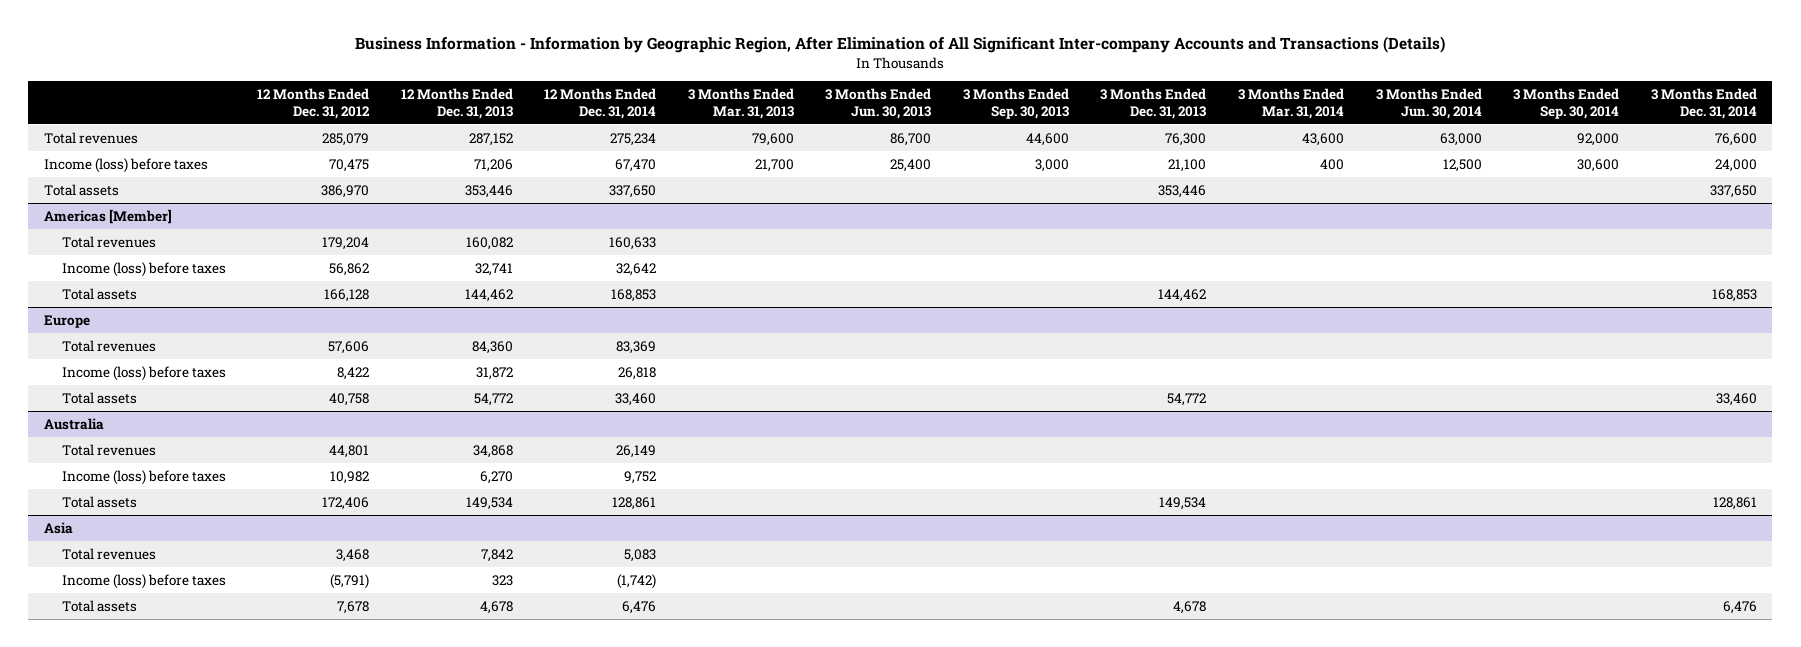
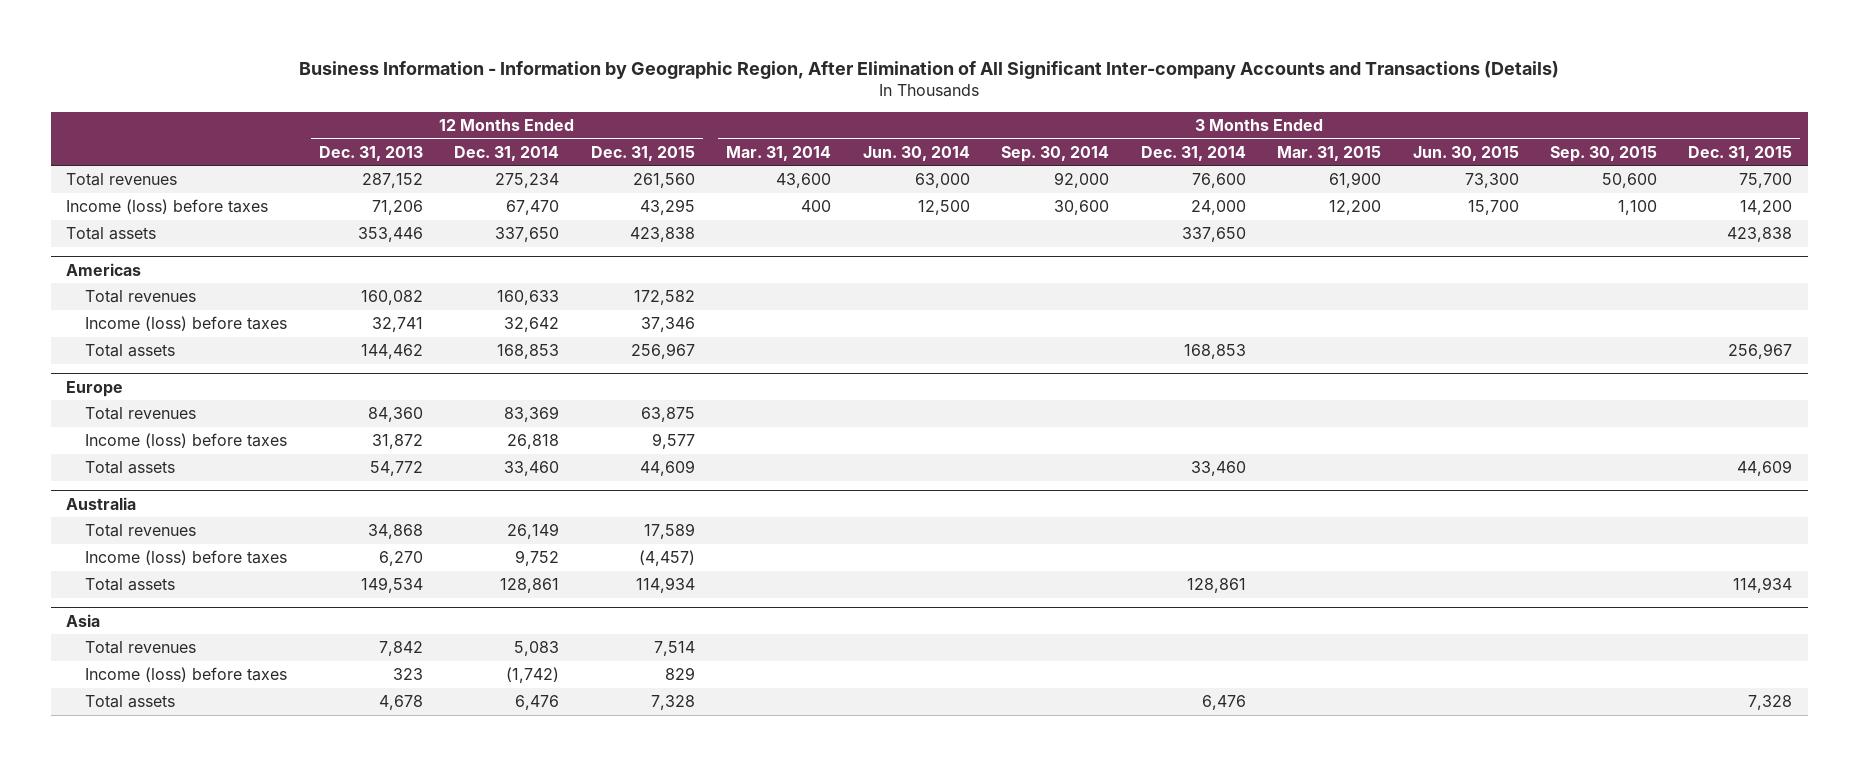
- | 12 Months Ended Dec. 31, 2012 | 12 Months Ended Dec. 31, 2013 | 12 Months Ended Dec. 31, 2014 | 3 Months Ended Mar. 31, 2013 | 3 Months Ended Jun. 30, 2013 | 3 Months Ended Sep. 30, 2013 | 3 Months Ended Dec. 31, 2013 | 3 Months Ended Mar. 31, 2014 | 3 Months Ended Jun. 30, 2014 | 3 Months Ended Sep. 30, 2014 | 3 Months Ended Dec. 31, 2014
+ | 12 Months Ended Dec. 31, 2013 | 12 Months Ended Dec. 31, 2014 | 12 Months Ended Dec. 31, 2015 | 3 Months Ended Mar. 31, 2014 | 3 Months Ended Jun. 30, 2014 | 3 Months Ended Sep. 30, 2014 | 3 Months Ended Dec. 31, 2014 | 3 Months Ended Mar. 31, 2015 | 3 Months Ended Jun. 30, 2015 | 3 Months Ended Sep. 30, 2015 | 3 Months Ended Dec. 31, 2015
- Americas [Member]
+ Americas

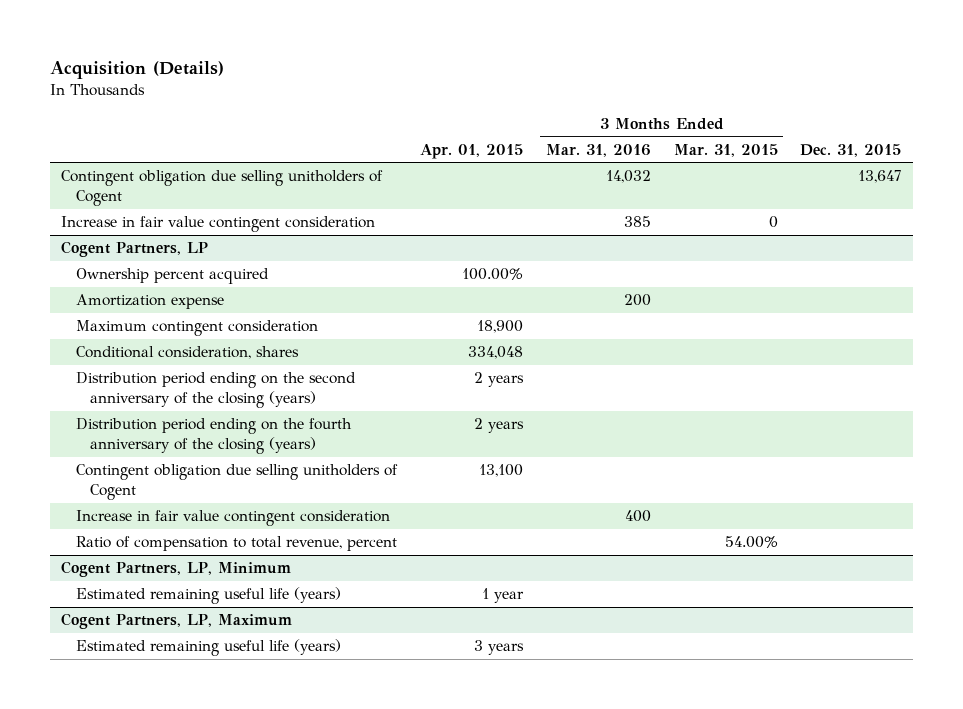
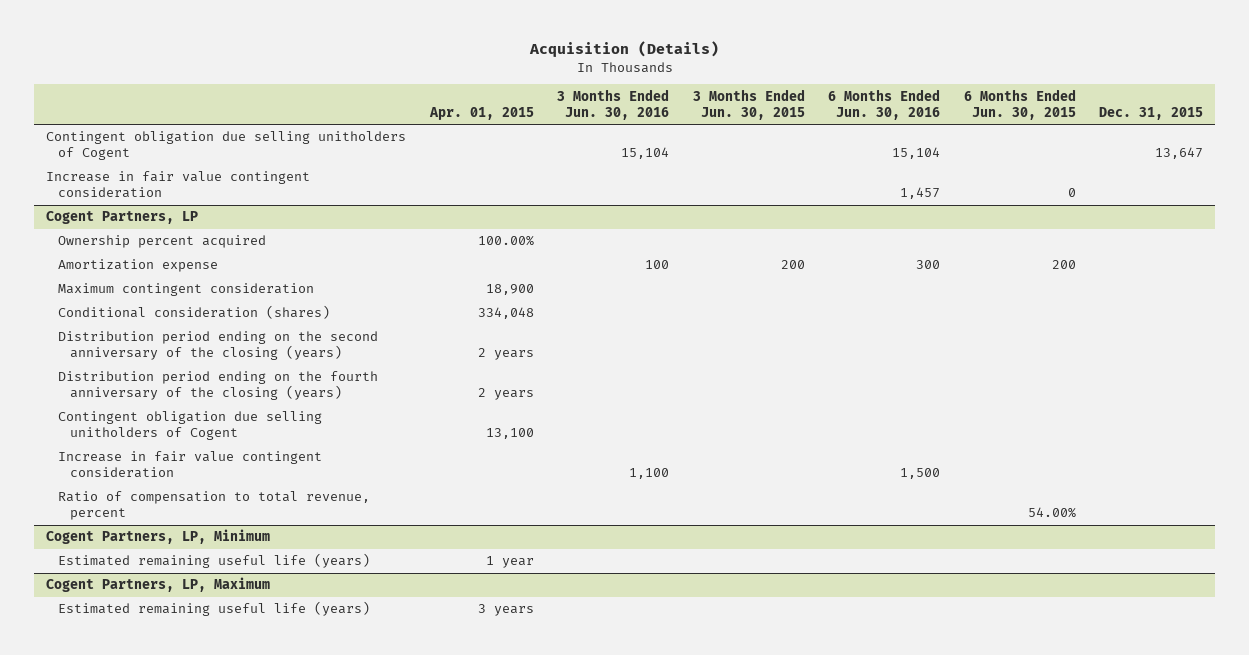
- | Apr. 01, 2015 | 3 Months Ended Mar. 31, 2016 | 3 Months Ended Mar. 31, 2015 | Dec. 31, 2015
+ | Apr. 01, 2015 | 3 Months Ended Jun. 30, 2016 | 3 Months Ended Jun. 30, 2015 | 6 Months Ended Jun. 30, 2016 | 6 Months Ended Jun. 30, 2015 | Dec. 31, 2015
@ Cogent Partners, LP
- Conditional consideration, shares | 334,048 | | |
+ Conditional consideration (shares) | 334,048 | | | | |

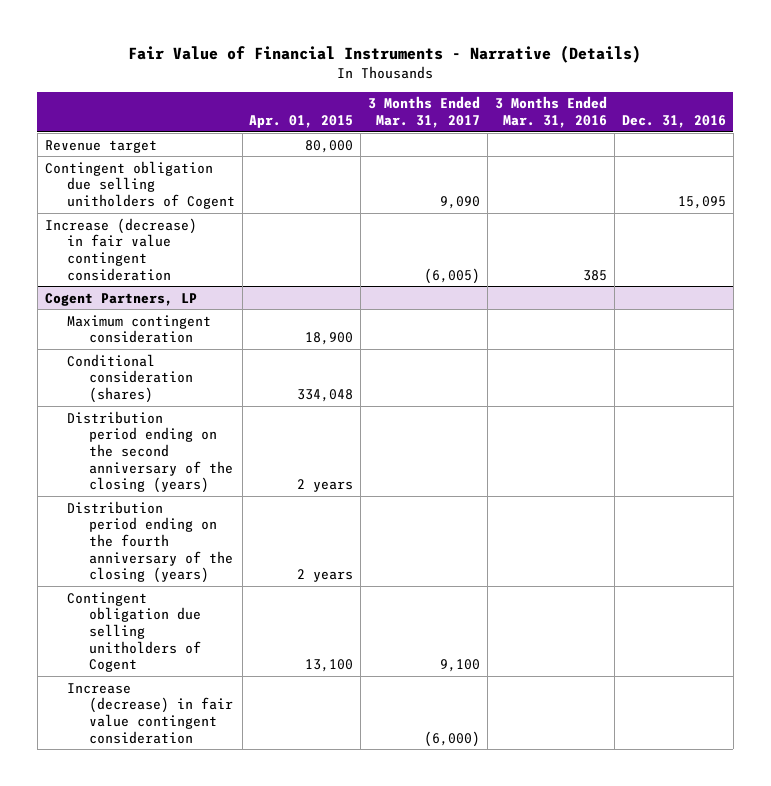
- Acquisition (Details)
+ Fair Value of Financial Instruments - Narrative (Details)
- | Apr. 01, 2015 | 3 Months Ended Jun. 30, 2016 | 3 Months Ended Jun. 30, 2015 | 6 Months Ended Jun. 30, 2016 | 6 Months Ended Jun. 30, 2015 | Dec. 31, 2015
+ | Apr. 01, 2015 | 3 Months Ended Mar. 31, 2017 | 3 Months Ended Mar. 31, 2016 | Dec. 31, 2016
+ Revenue target | 80,000 | | |
- Increase in fair value contingent consideration | | | | 1,457 | 0 |
+ Increase (decrease) in fair value contingent consideration | | (6,005) | 385 |
@ Cogent Partners, LP
- Ownership percent acquired | 100.00% | | | | |
- Amortization expense | | 100 | 200 | 300 | 200 |
- Increase in fair value contingent consideration | | 1,100 | | 1,500 | |
- Ratio of compensation to total revenue, percent | | | | | 54.00% |
- Cogent Partners, LP, Minimum
- Estimated remaining useful life (years) | 1 year | | | | |
- Cogent Partners, LP, Maximum
- Estimated remaining useful life (years) | 3 years | | | | |
@ Cogent Partners, LP
+ Increase (decrease) in fair value contingent consideration | | (6,000) | |

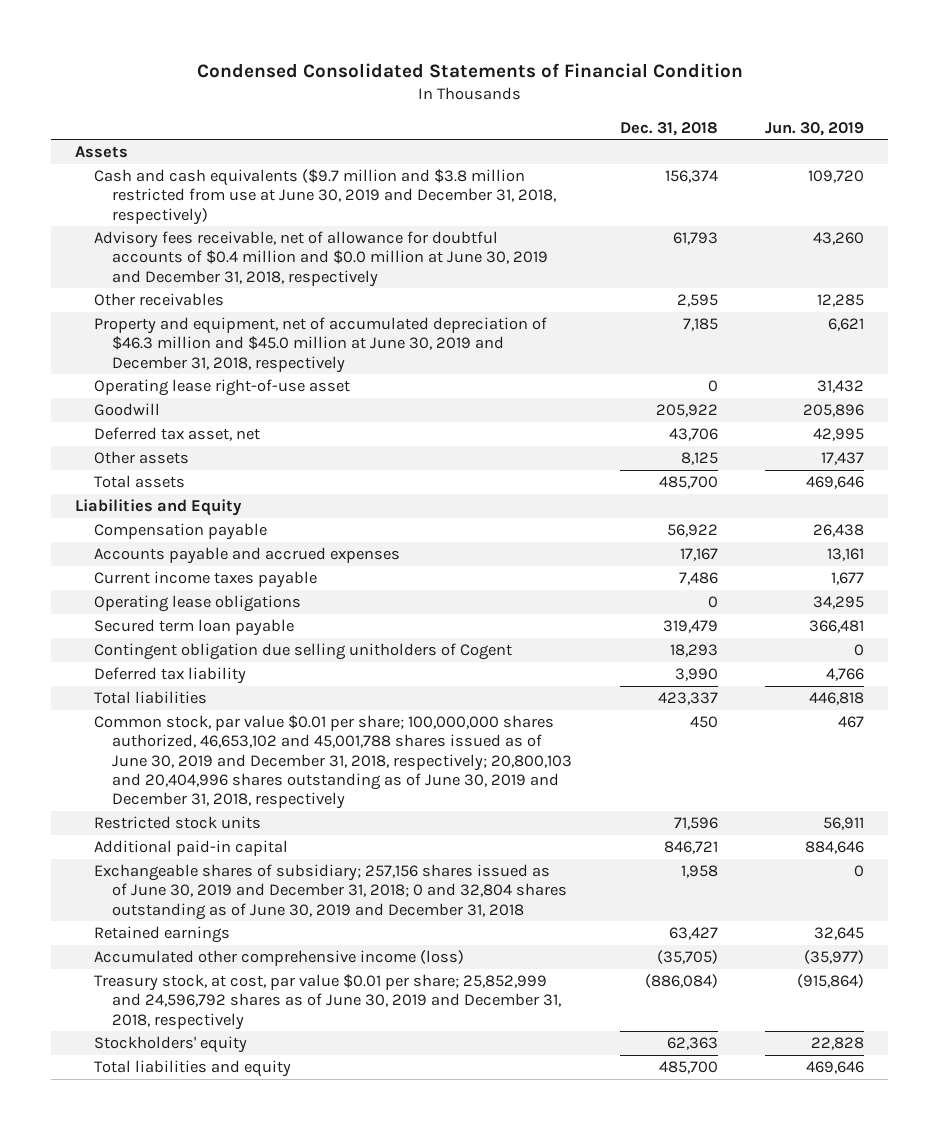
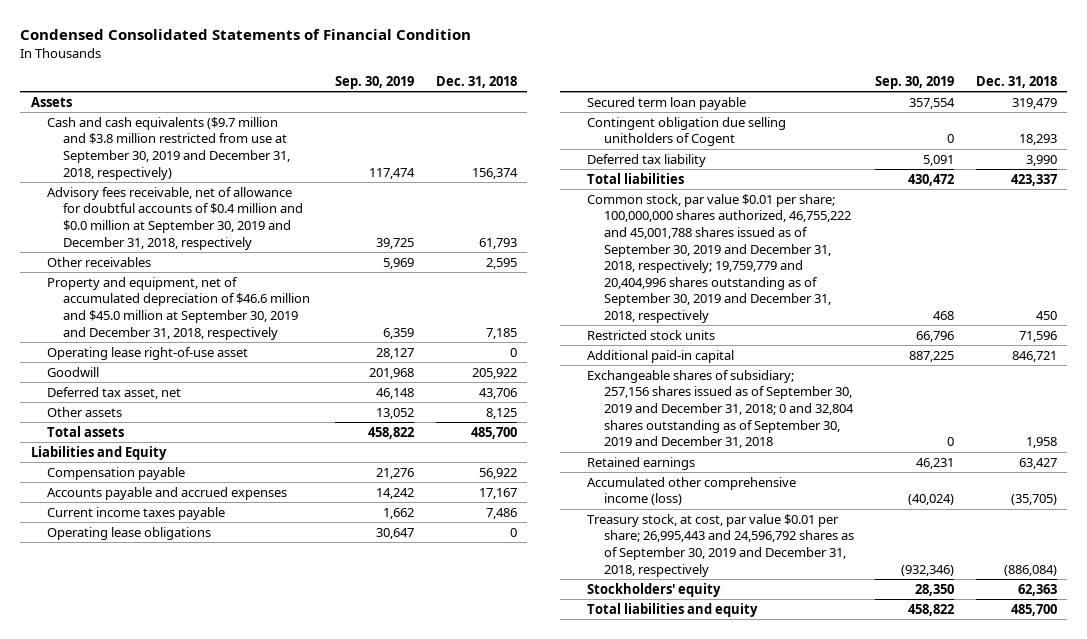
- | Dec. 31, 2018 | Jun. 30, 2019
+ | Sep. 30, 2019 | Dec. 31, 2018
- Cash and cash equivalents ($9.7 million and $3.8 million restricted from use at June 30, 2019 and December 31, 2018, respectively) | 156,374 | 109,720
- Advisory fees receivable, net of allowance for doubtful accounts of $0.4 million and $0.0 million at June 30, 2019 and December 31, 2018, respectively | 61,793 | 43,260
+ Cash and cash equivalents ($9.7 million and $3.8 million restricted from use at September 30, 2019 and December 31, 2018, respectively) | 117,474 | 156,374
+ Advisory fees receivable, net of allowance for doubtful accounts of $0.4 million and $0.0 million at September 30, 2019 and December 31, 2018, respectively | 39,725 | 61,793
- Property and equipment, net of accumulated depreciation of $46.3 million and $45.0 million at June 30, 2019 and December 31, 2018, respectively | 7,185 | 6,621
+ Property and equipment, net of accumulated depreciation of $46.6 million and $45.0 million at September 30, 2019 and December 31, 2018, respectively | 6,359 | 7,185
- Common stock, par value $0.01 per share; 100,000,000 shares authorized, 46,653,102 and 45,001,788 shares issued as of June 30, 2019 and December 31, 2018, respectively; 20,800,103 and 20,404,996 shares outstanding as of June 30, 2019 and December 31, 2018, respectively | 450 | 467
+ Common stock, par value $0.01 per share; 100,000,000 shares authorized, 46,755,222 and 45,001,788 shares issued as of September 30, 2019 and December 31, 2018, respectively; 19,759,779 and 20,404,996 shares outstanding as of September 30, 2019 and December 31, 2018, respectively | 468 | 450
- Exchangeable shares of subsidiary; 257,156 shares issued as of June 30, 2019 and December 31, 2018; 0 and 32,804 shares outstanding as of June 30, 2019 and December 31, 2018 | 1,958 | 0
+ Exchangeable shares of subsidiary; 257,156 shares issued as of September 30, 2019 and December 31, 2018; 0 and 32,804 shares outstanding as of September 30, 2019 and December 31, 2018 | 0 | 1,958
- Treasury stock, at cost, par value $0.01 per share; 25,852,999 and 24,596,792 shares as of June 30, 2019 and December 31, 2018, respectively | (886,084) | (915,864)
+ Treasury stock, at cost, par value $0.01 per share; 26,995,443 and 24,596,792 shares as of September 30, 2019 and December 31, 2018, respectively | (932,346) | (886,084)

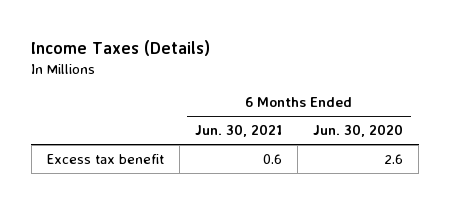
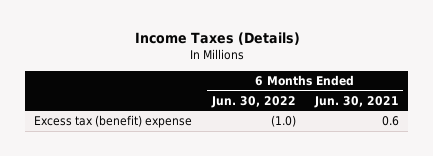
- | 6 Months Ended Jun. 30, 2021 | 6 Months Ended Jun. 30, 2020
+ | 6 Months Ended Jun. 30, 2022 | 6 Months Ended Jun. 30, 2021
- Excess tax benefit | 0.6 | 2.6
+ Excess tax (benefit) expense | (1.0) | 0.6

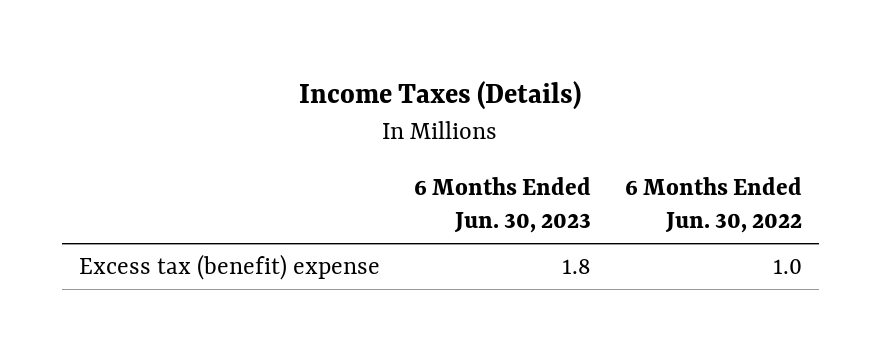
- | 6 Months Ended Jun. 30, 2022 | 6 Months Ended Jun. 30, 2021
+ | 6 Months Ended Jun. 30, 2023 | 6 Months Ended Jun. 30, 2022
- Excess tax (benefit) expense | (1.0) | 0.6
+ Excess tax (benefit) expense | 1.8 | 1.0

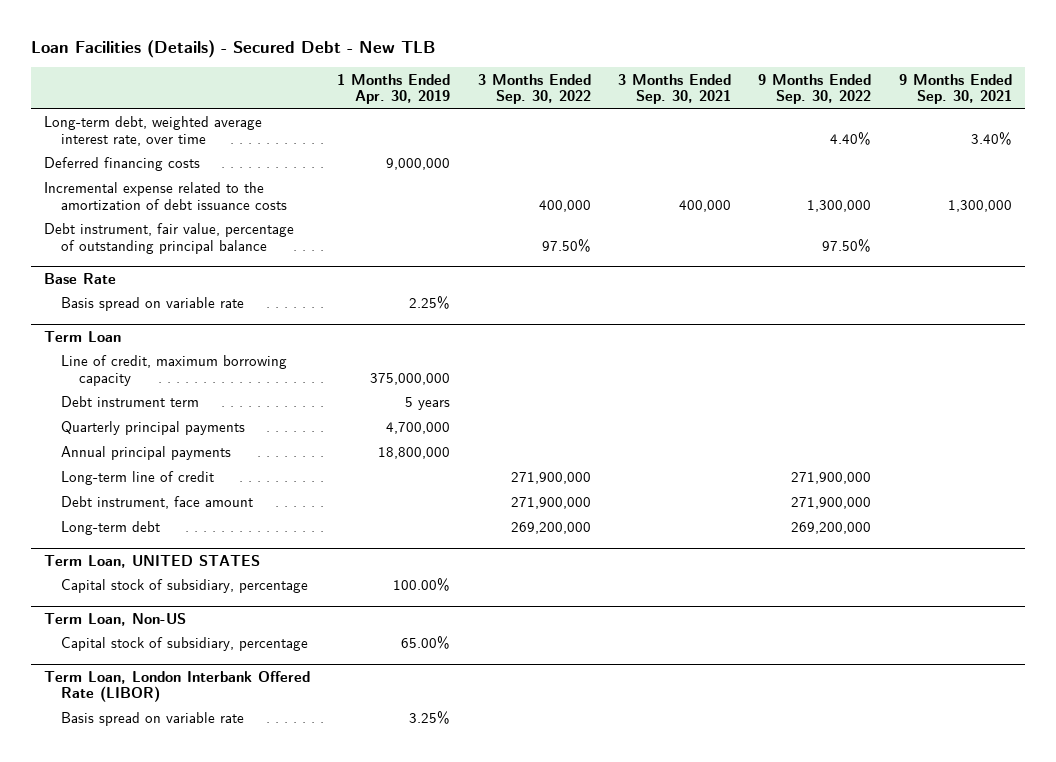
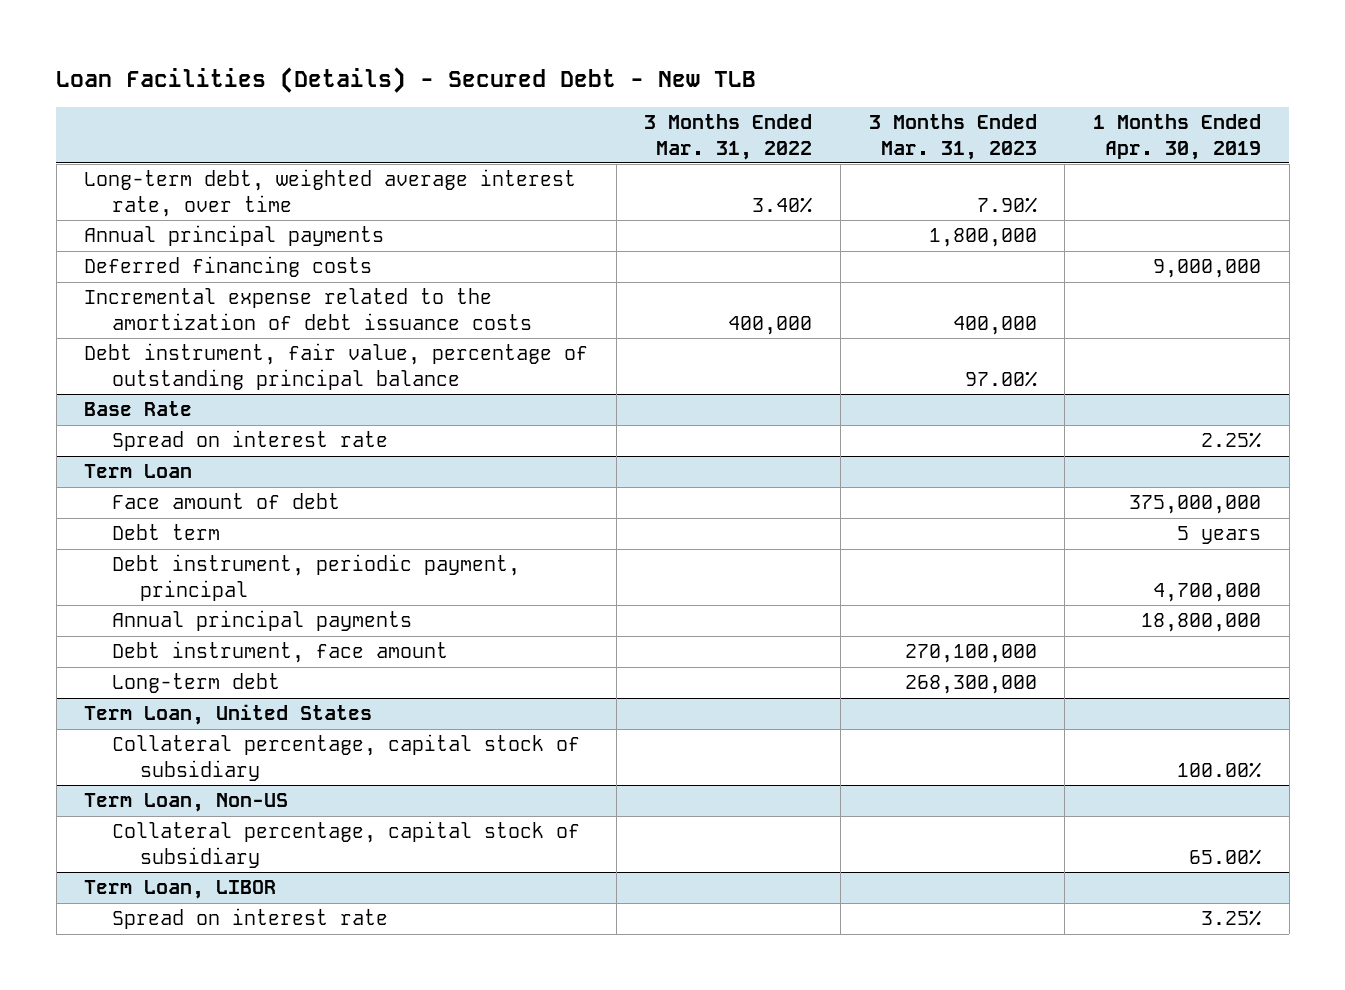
- | 1 Months Ended Apr. 30, 2019 | 3 Months Ended Sep. 30, 2022 | 3 Months Ended Sep. 30, 2021 | 9 Months Ended Sep. 30, 2022 | 9 Months Ended Sep. 30, 2021
+ | 3 Months Ended Mar. 31, 2022 | 3 Months Ended Mar. 31, 2023 | 1 Months Ended Apr. 30, 2019
+ Annual principal payments | | 1,800,000 |
@ Base Rate
- Basis spread on variable rate | 2.25% | | | |
+ Spread on interest rate | | | 2.25%
@ Term Loan
- Line of credit, maximum borrowing capacity | 375,000,000 | | | |
- Debt instrument term | 5 years | | | |
- Quarterly principal payments | 4,700,000 | | | |
+ Face amount of debt | | | 375,000,000
+ Debt term | | | 5 years
+ Debt instrument, periodic payment, principal | | | 4,700,000
- Long-term line of credit | | 271,900,000 | | 271,900,000 |
- Term Loan, UNITED STATES
- Capital stock of subsidiary, percentage | 100.00% | | | |
+ Term Loan, United States
+ Collateral percentage, capital stock of subsidiary | | | 100.00%
@ Term Loan, Non-US
- Capital stock of subsidiary, percentage | 65.00% | | | |
- Term Loan, London Interbank Offered Rate (LIBOR)
- Basis spread on variable rate | 3.25% | | | |
@ Term Loan, Non-US
+ Collateral percentage, capital stock of subsidiary | | | 65.00%
+ Term Loan, LIBOR
+ Spread on interest rate | | | 3.25%

